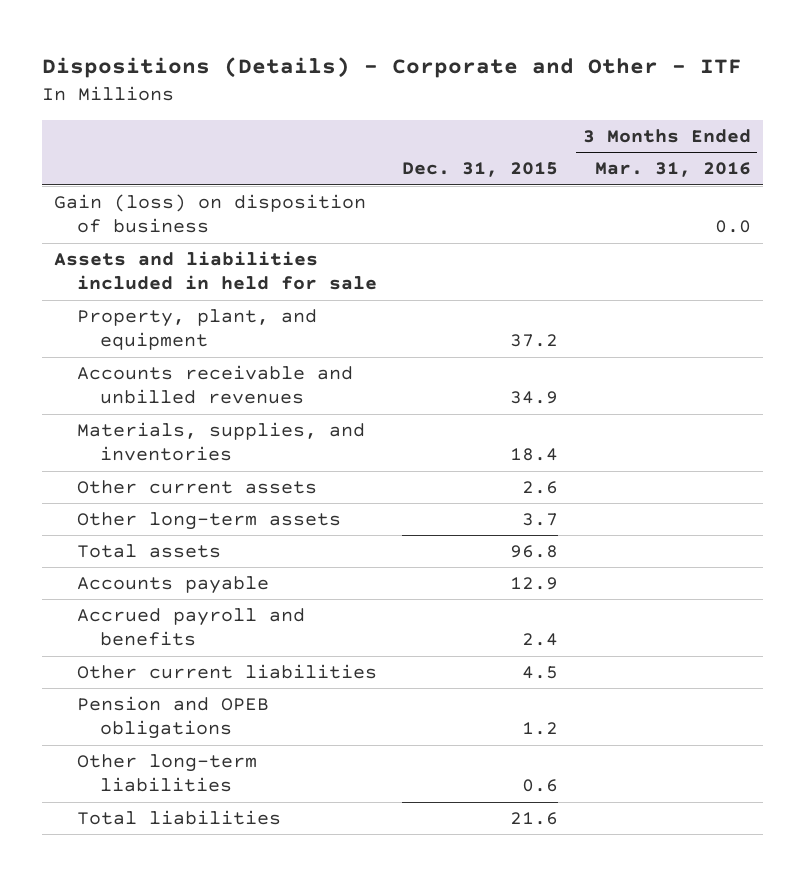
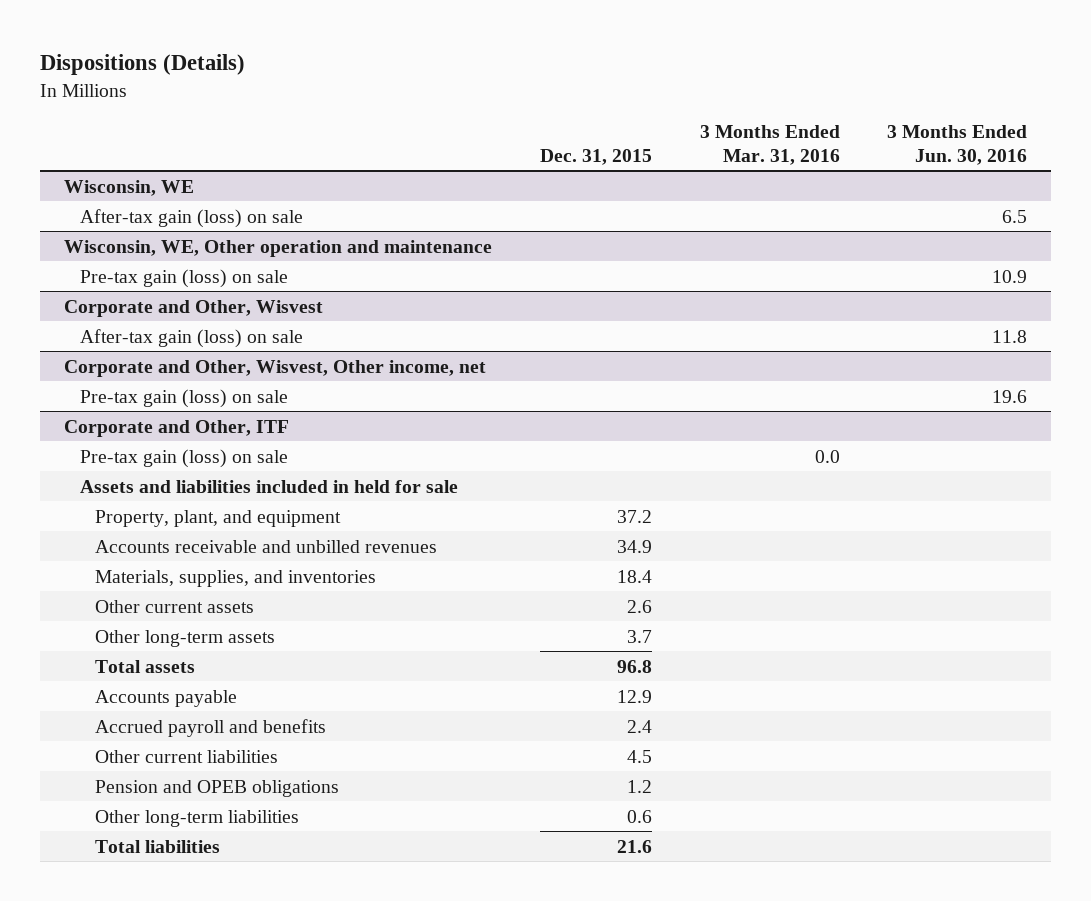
- Dispositions (Details) - Corporate and Other - ITF
+ Dispositions (Details)
- | Dec. 31, 2015 | 3 Months Ended Mar. 31, 2016
+ | Dec. 31, 2015 | 3 Months Ended Mar. 31, 2016 | 3 Months Ended Jun. 30, 2016
- Gain (loss) on disposition of business | | 0.0
+ Wisconsin, WE
+ After-tax gain (loss) on sale | | | 6.5
+ Wisconsin, WE, Other operation and maintenance
+ Pre-tax gain (loss) on sale | | | 10.9
+ Corporate and Other, Wisvest
+ After-tax gain (loss) on sale | | | 11.8
+ Corporate and Other, Wisvest, Other income, net
+ Pre-tax gain (loss) on sale | | | 19.6
+ Corporate and Other, ITF
+ Pre-tax gain (loss) on sale | | 0.0 |

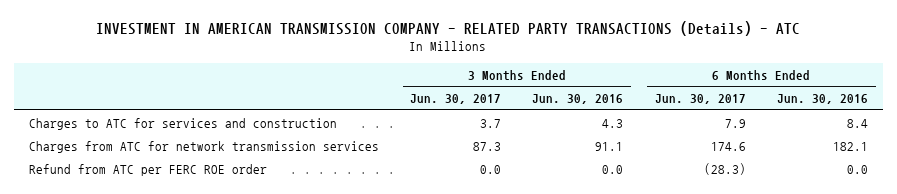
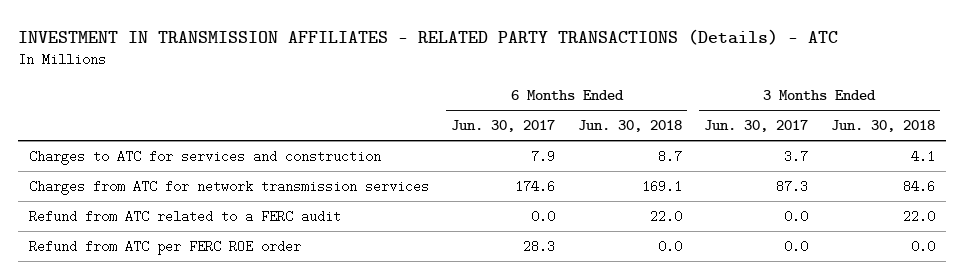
- INVESTMENT IN AMERICAN TRANSMISSION COMPANY - RELATED PARTY TRANSACTIONS (Details) - ATC
+ INVESTMENT IN TRANSMISSION AFFILIATES - RELATED PARTY TRANSACTIONS (Details) - ATC
- | 3 Months Ended Jun. 30, 2017 | 3 Months Ended Jun. 30, 2016 | 6 Months Ended Jun. 30, 2017 | 6 Months Ended Jun. 30, 2016
+ | 6 Months Ended Jun. 30, 2017 | 6 Months Ended Jun. 30, 2018 | 3 Months Ended Jun. 30, 2017 | 3 Months Ended Jun. 30, 2018
- Refund from ATC per FERC ROE order | 0.0 | 0.0 | (28.3) | 0.0
+ Refund from ATC related to a FERC audit | 0.0 | 22.0 | 0.0 | 22.0
+ Refund from ATC per FERC ROE order | 28.3 | 0.0 | 0.0 | 0.0

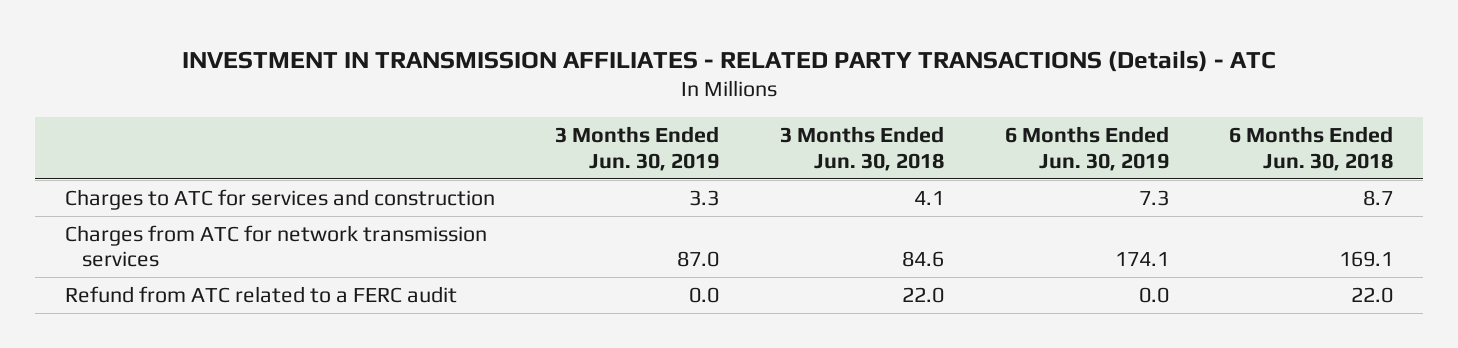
- | 6 Months Ended Jun. 30, 2017 | 6 Months Ended Jun. 30, 2018 | 3 Months Ended Jun. 30, 2017 | 3 Months Ended Jun. 30, 2018
+ | 3 Months Ended Jun. 30, 2019 | 3 Months Ended Jun. 30, 2018 | 6 Months Ended Jun. 30, 2019 | 6 Months Ended Jun. 30, 2018
- Refund from ATC per FERC ROE order | 28.3 | 0.0 | 0.0 | 0.0

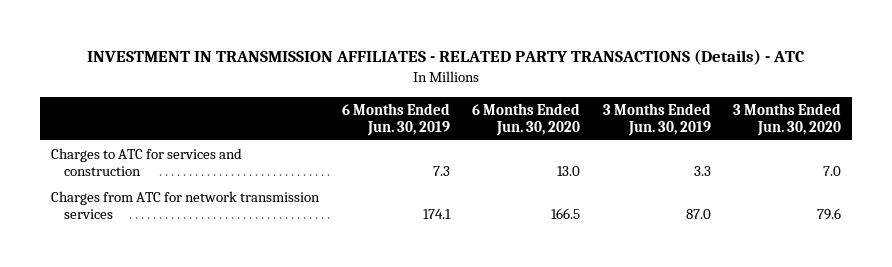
- | 3 Months Ended Jun. 30, 2019 | 3 Months Ended Jun. 30, 2018 | 6 Months Ended Jun. 30, 2019 | 6 Months Ended Jun. 30, 2018
+ | 6 Months Ended Jun. 30, 2019 | 6 Months Ended Jun. 30, 2020 | 3 Months Ended Jun. 30, 2019 | 3 Months Ended Jun. 30, 2020
- Refund from ATC related to a FERC audit | 0.0 | 22.0 | 0.0 | 22.0

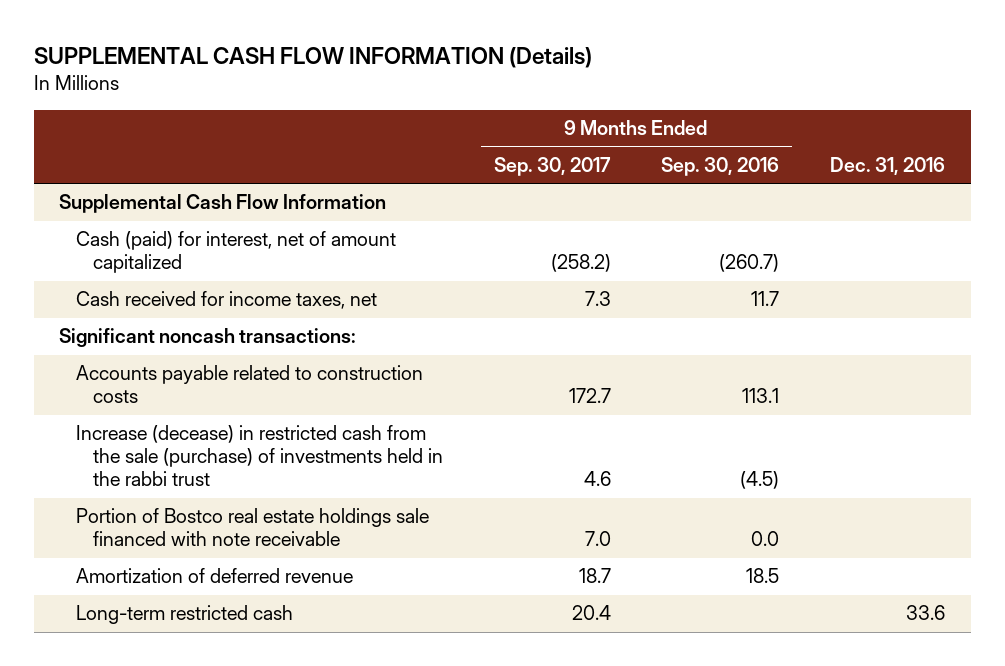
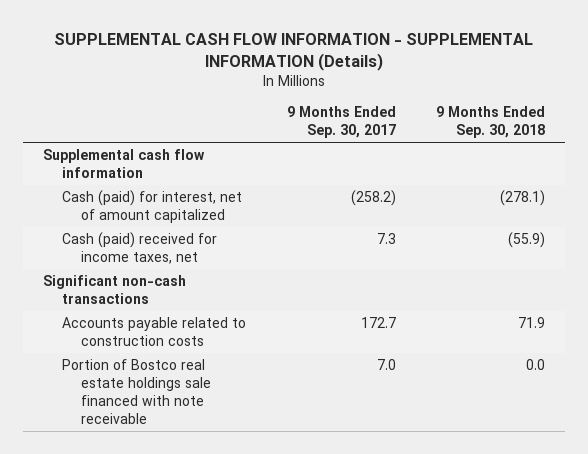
- SUPPLEMENTAL CASH FLOW INFORMATION (Details)
+ SUPPLEMENTAL CASH FLOW INFORMATION - SUPPLEMENTAL INFORMATION (Details)
- | 9 Months Ended Sep. 30, 2017 | 9 Months Ended Sep. 30, 2016 | Dec. 31, 2016
+ | 9 Months Ended Sep. 30, 2017 | 9 Months Ended Sep. 30, 2018
- Supplemental Cash Flow Information
+ Supplemental cash flow information
- Cash received for income taxes, net | 7.3 | 11.7 |
- Significant noncash transactions:
+ Cash (paid) received for income taxes, net | 7.3 | (55.9)
+ Significant non-cash transactions
- Increase (decease) in restricted cash from the sale (purchase) of investments held in the rabbi trust | 4.6 | (4.5) |
- Amortization of deferred revenue | 18.7 | 18.5 |
- Long-term restricted cash | 20.4 | | 33.6

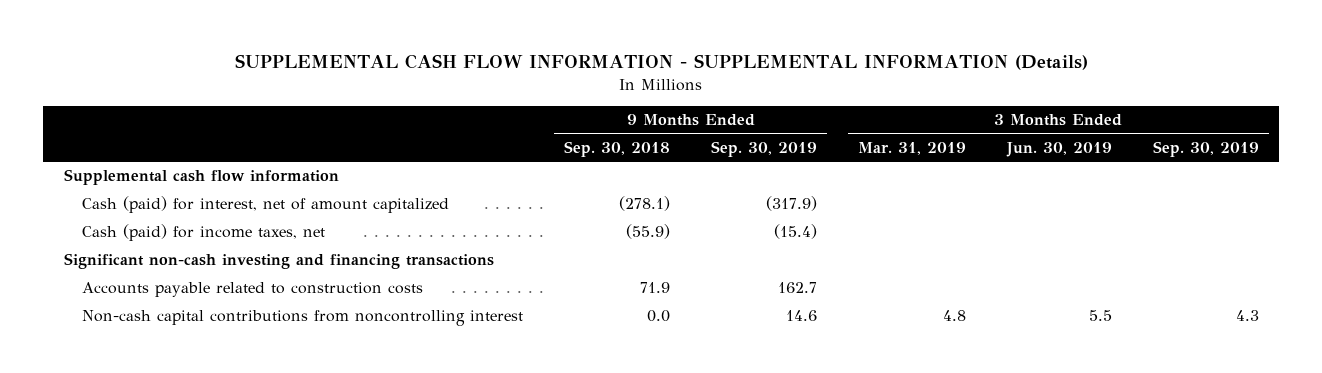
- | 9 Months Ended Sep. 30, 2017 | 9 Months Ended Sep. 30, 2018
+ | 9 Months Ended Sep. 30, 2018 | 9 Months Ended Sep. 30, 2019 | 3 Months Ended Mar. 31, 2019 | 3 Months Ended Jun. 30, 2019 | 3 Months Ended Sep. 30, 2019
- Cash (paid) received for income taxes, net | 7.3 | (55.9)
- Significant non-cash transactions
+ Cash (paid) for income taxes, net | (55.9) | (15.4) | | |
+ Significant non-cash investing and financing transactions
- Portion of Bostco real estate holdings sale financed with note receivable | 7.0 | 0.0
+ Non-cash capital contributions from noncontrolling interest | 0.0 | 14.6 | 4.8 | 5.5 | 4.3

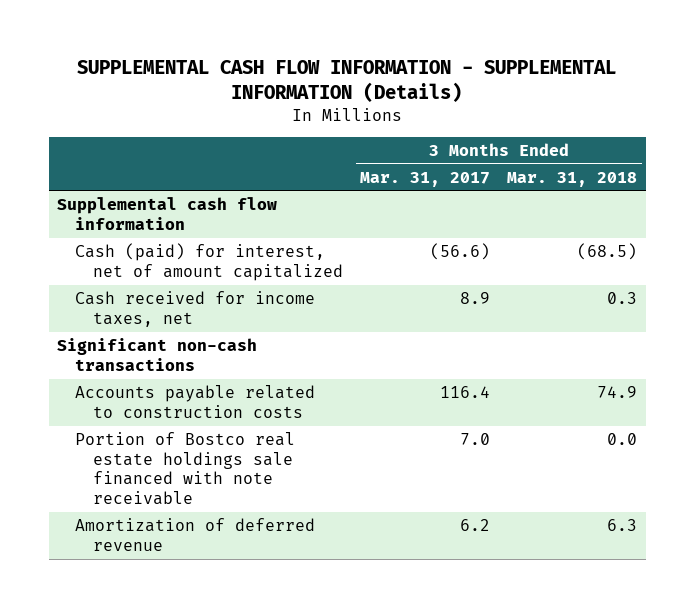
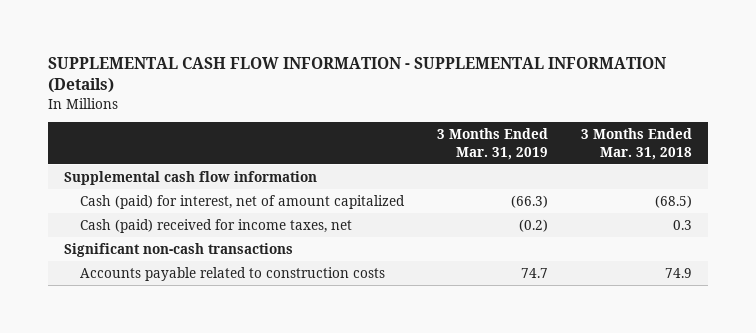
- | 3 Months Ended Mar. 31, 2017 | 3 Months Ended Mar. 31, 2018
+ | 3 Months Ended Mar. 31, 2019 | 3 Months Ended Mar. 31, 2018
- Cash received for income taxes, net | 8.9 | 0.3
+ Cash (paid) received for income taxes, net | (0.2) | 0.3
- Portion of Bostco real estate holdings sale financed with note receivable | 7.0 | 0.0
- Amortization of deferred revenue | 6.2 | 6.3

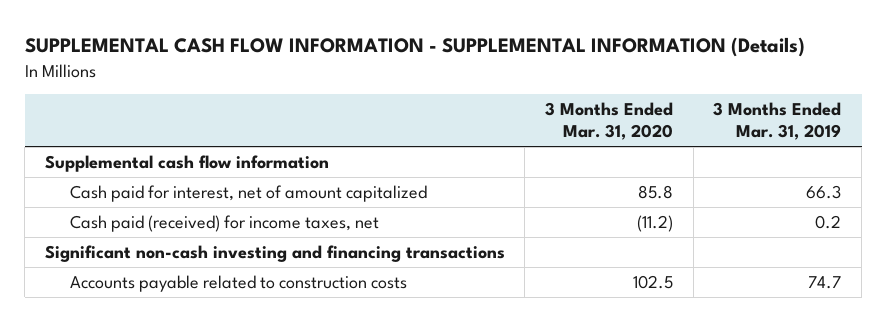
- | 3 Months Ended Mar. 31, 2019 | 3 Months Ended Mar. 31, 2018
+ | 3 Months Ended Mar. 31, 2020 | 3 Months Ended Mar. 31, 2019
- Cash (paid) for interest, net of amount capitalized | (66.3) | (68.5)
- Cash (paid) received for income taxes, net | (0.2) | 0.3
- Significant non-cash transactions
+ Cash paid for interest, net of amount capitalized | 85.8 | 66.3
+ Cash paid (received) for income taxes, net | (11.2) | 0.2
+ Significant non-cash investing and financing transactions

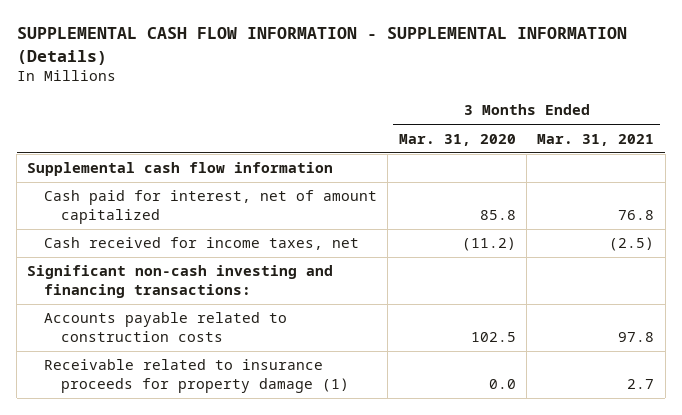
- | 3 Months Ended Mar. 31, 2020 | 3 Months Ended Mar. 31, 2019
+ | 3 Months Ended Mar. 31, 2020 | 3 Months Ended Mar. 31, 2021
- Cash paid (received) for income taxes, net | (11.2) | 0.2
- Significant non-cash investing and financing transactions
+ Cash received for income taxes, net | (11.2) | (2.5)
+ Significant non-cash investing and financing transactions:
+ Receivable related to insurance proceeds for property damage (1) | 0.0 | 2.7

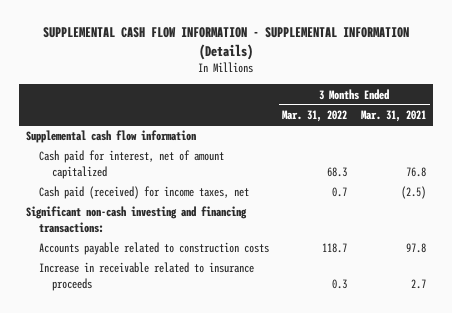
- | 3 Months Ended Mar. 31, 2020 | 3 Months Ended Mar. 31, 2021
+ | 3 Months Ended Mar. 31, 2022 | 3 Months Ended Mar. 31, 2021
- Cash received for income taxes, net | (11.2) | (2.5)
+ Cash paid (received) for income taxes, net | 0.7 | (2.5)
- Receivable related to insurance proceeds for property damage (1) | 0.0 | 2.7
+ Increase in receivable related to insurance proceeds | 0.3 | 2.7

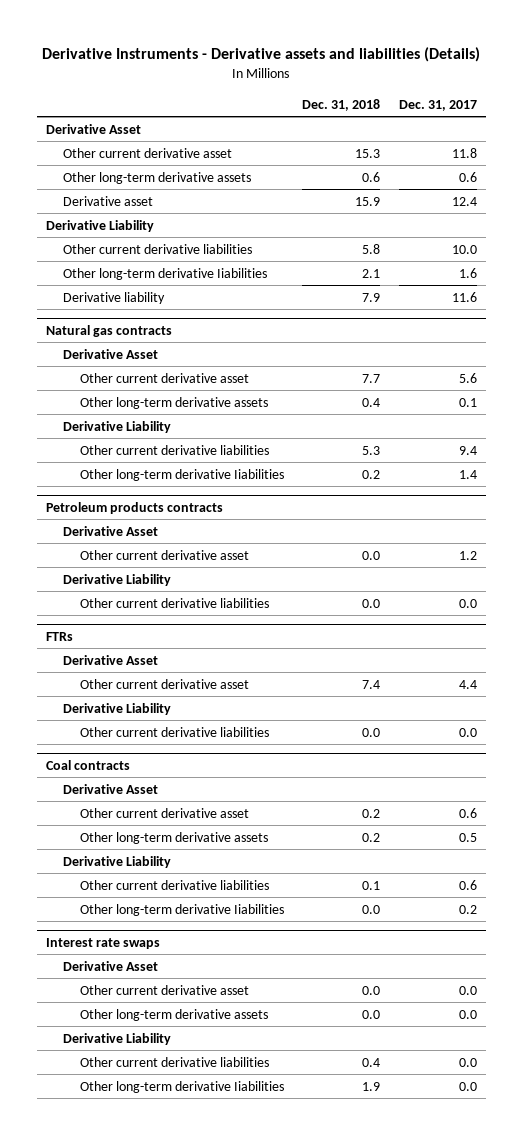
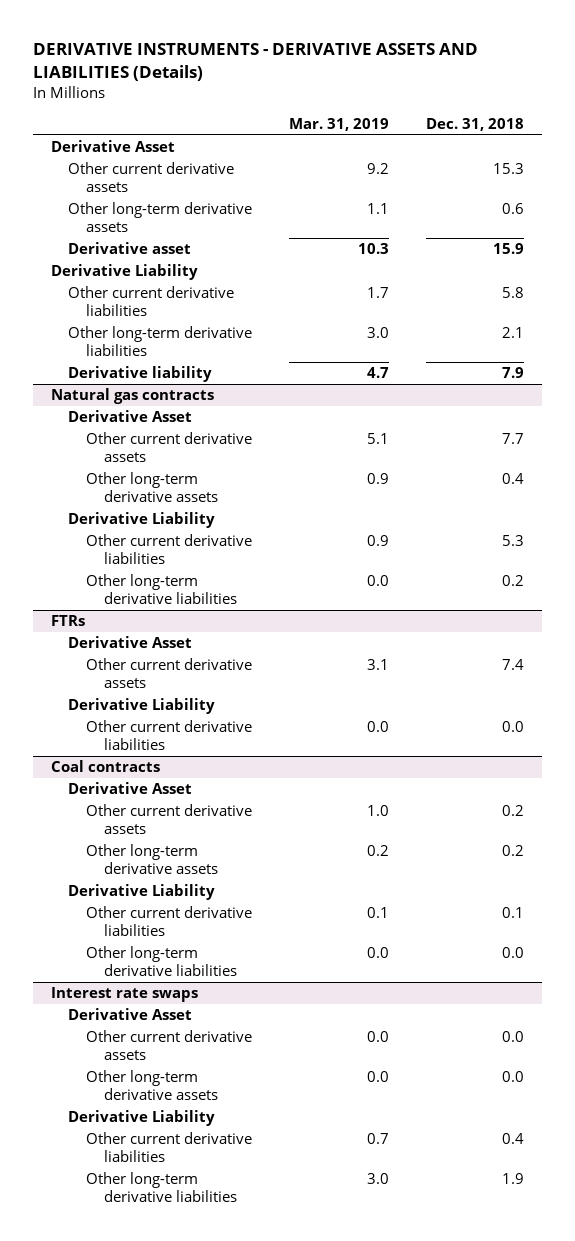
- Derivative Instruments - Derivative assets and liabilities (Details)
+ DERIVATIVE INSTRUMENTS - DERIVATIVE ASSETS AND LIABILITIES (Details)
- | Dec. 31, 2018 | Dec. 31, 2017
+ | Mar. 31, 2019 | Dec. 31, 2018
- Other current derivative asset | 15.3 | 11.8
+ Other current derivative assets | 9.2 | 15.3
- Other long-term derivative Iiabilities | 2.1 | 1.6
+ Other long-term derivative liabilities | 3.0 | 2.1
@ Natural gas contracts
- Other current derivative asset | 7.7 | 5.6
+ Other current derivative assets | 5.1 | 7.7
- Other long-term derivative Iiabilities | 0.2 | 1.4
- Petroleum products contracts
- Derivative Asset
- Other current derivative asset | 0.0 | 1.2
- Derivative Liability
- Other current derivative liabilities | 0.0 | 0.0
@ Natural gas contracts
+ Other long-term derivative liabilities | 0.0 | 0.2
@ FTRs
- Other current derivative asset | 7.4 | 4.4
+ Other current derivative assets | 3.1 | 7.4
@ Coal contracts
- Other current derivative asset | 0.2 | 0.6
+ Other current derivative assets | 1.0 | 0.2
- Other long-term derivative Iiabilities | 0.0 | 0.2
+ Other long-term derivative liabilities | 0.0 | 0.0
@ Interest rate swaps
- Other current derivative asset | 0.0 | 0.0
+ Other current derivative assets | 0.0 | 0.0
- Other long-term derivative Iiabilities | 1.9 | 0.0
+ Other long-term derivative liabilities | 3.0 | 1.9

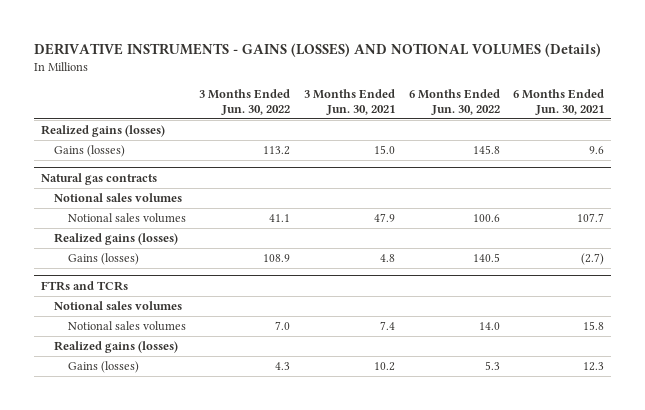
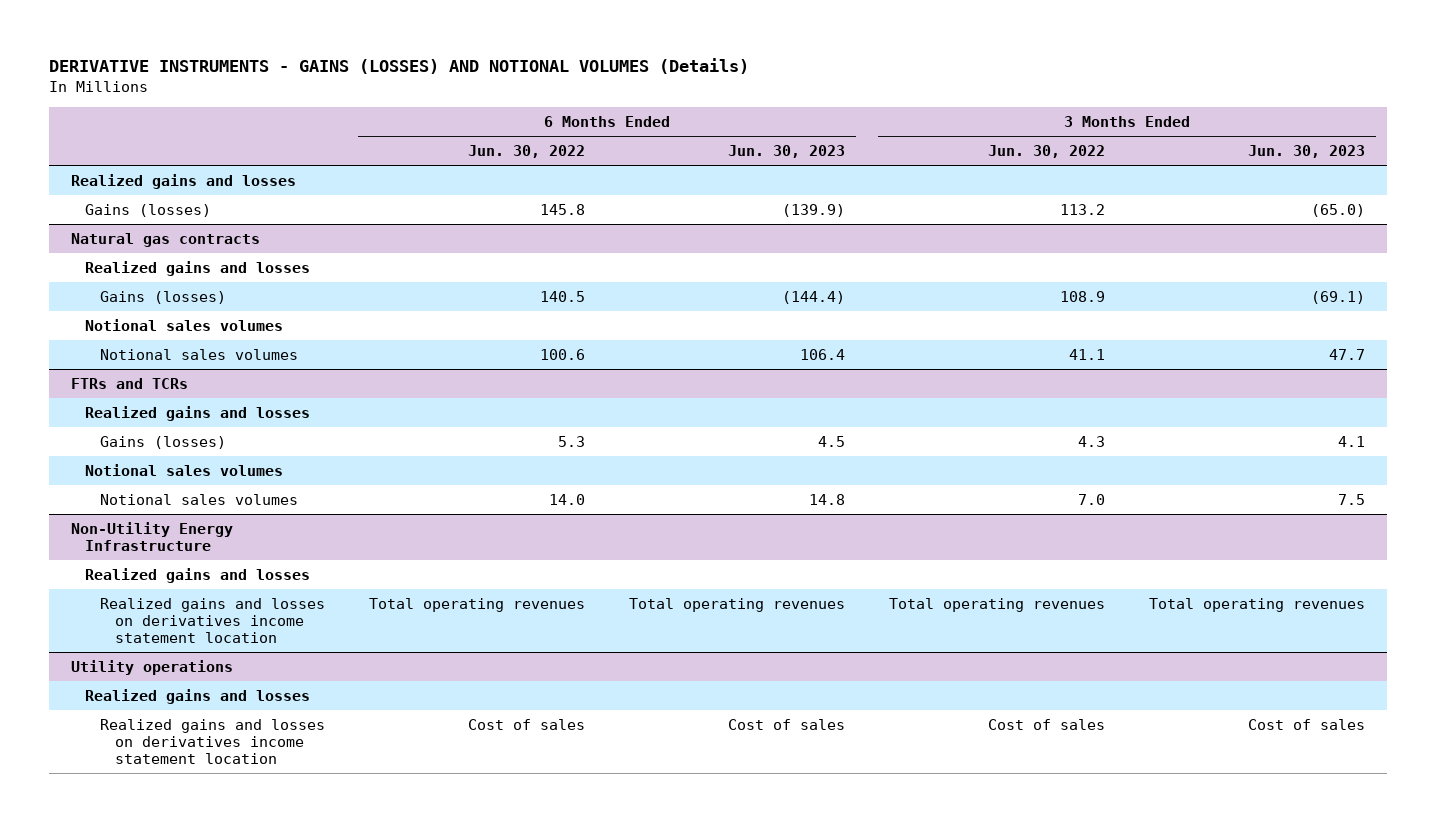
- | 3 Months Ended Jun. 30, 2022 | 3 Months Ended Jun. 30, 2021 | 6 Months Ended Jun. 30, 2022 | 6 Months Ended Jun. 30, 2021
+ | 6 Months Ended Jun. 30, 2022 | 6 Months Ended Jun. 30, 2023 | 3 Months Ended Jun. 30, 2022 | 3 Months Ended Jun. 30, 2023
- Realized gains (losses)
+ Realized gains and losses
@ Natural gas contracts
+ Realized gains and losses
moved up: Gains (losses) | 140.5 | (144.4) | 108.9 | (69.1)
- Realized gains (losses)
@ FTRs and TCRs
+ Realized gains and losses
moved up: Gains (losses) | 5.3 | 4.5 | 4.3 | 4.1
- Realized gains (losses)
+ Non-Utility Energy Infrastructure
+ Realized gains and losses
+ Realized gains and losses on derivatives income statement location | Total operating revenues | Total operating revenues | Total operating revenues | Total operating revenues
+ Utility operations
+ Realized gains and losses
+ Realized gains and losses on derivatives income statement location | Cost of sales | Cost of sales | Cost of sales | Cost of sales

